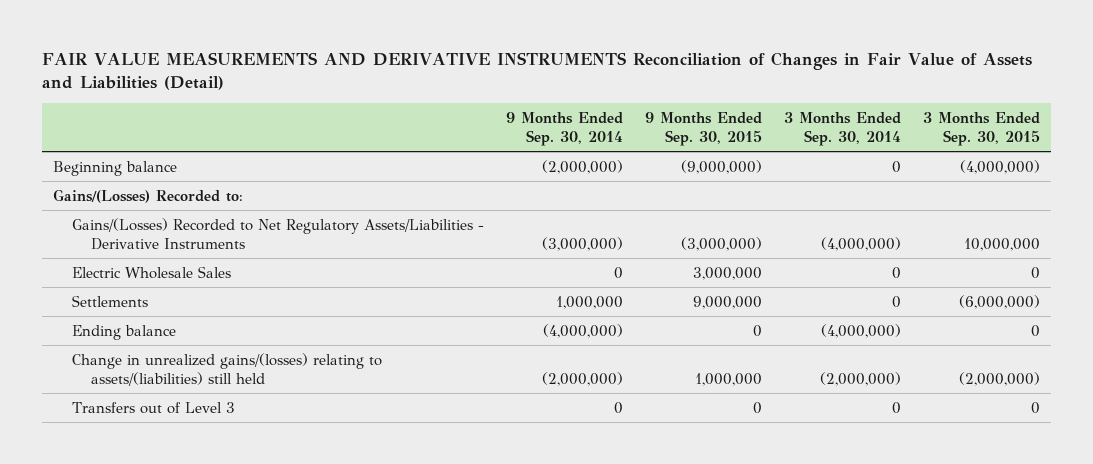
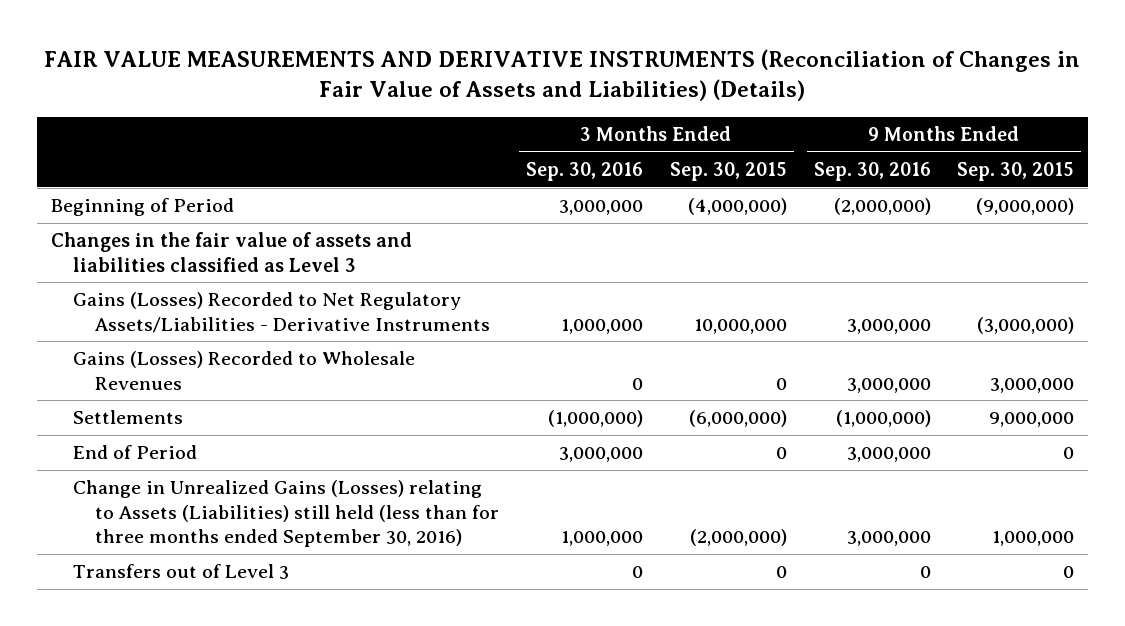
- FAIR VALUE MEASUREMENTS AND DERIVATIVE INSTRUMENTS Reconciliation of Changes in Fair Value of Assets and Liabilities (Detail)
+ FAIR VALUE MEASUREMENTS AND DERIVATIVE INSTRUMENTS (Reconciliation of Changes in Fair Value of Assets and Liabilities) (Details)
- | 9 Months Ended Sep. 30, 2014 | 9 Months Ended Sep. 30, 2015 | 3 Months Ended Sep. 30, 2014 | 3 Months Ended Sep. 30, 2015
+ | 3 Months Ended Sep. 30, 2016 | 3 Months Ended Sep. 30, 2015 | 9 Months Ended Sep. 30, 2016 | 9 Months Ended Sep. 30, 2015
- Beginning balance | (2,000,000) | (9,000,000) | 0 | (4,000,000)
- Gains/(Losses) Recorded to:
- Gains/(Losses) Recorded to Net Regulatory Assets/Liabilities - Derivative Instruments | (3,000,000) | (3,000,000) | (4,000,000) | 10,000,000
- Electric Wholesale Sales | 0 | 3,000,000 | 0 | 0
+ Beginning of Period | 3,000,000 | (4,000,000) | (2,000,000) | (9,000,000)
+ Changes in the fair value of assets and liabilities classified as Level 3
+ Gains (Losses) Recorded to Net Regulatory Assets/Liabilities - Derivative Instruments | 1,000,000 | 10,000,000 | 3,000,000 | (3,000,000)
+ Gains (Losses) Recorded to Wholesale Revenues | 0 | 0 | 3,000,000 | 3,000,000
- Ending balance | (4,000,000) | 0 | (4,000,000) | 0
- Change in unrealized gains/(losses) relating to assets/(liabilities) still held | (2,000,000) | 1,000,000 | (2,000,000) | (2,000,000)
+ End of Period | 3,000,000 | 0 | 3,000,000 | 0
+ Change in Unrealized Gains (Losses) relating to Assets (Liabilities) still held (less than for three months ended September 30, 2016) | 1,000,000 | (2,000,000) | 3,000,000 | 1,000,000

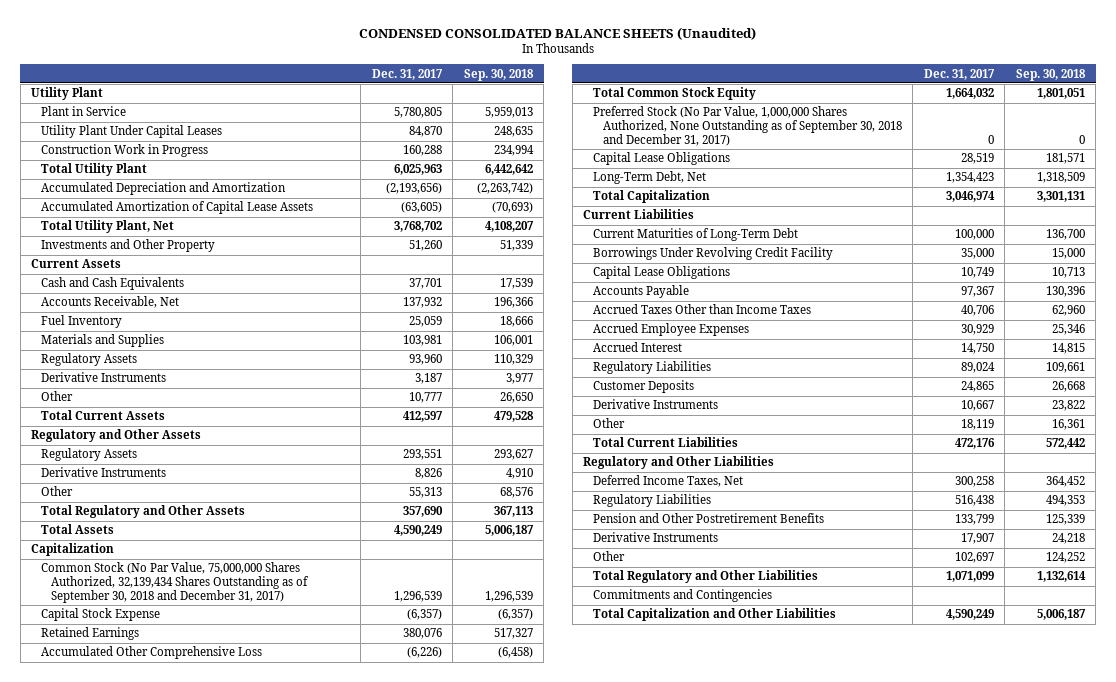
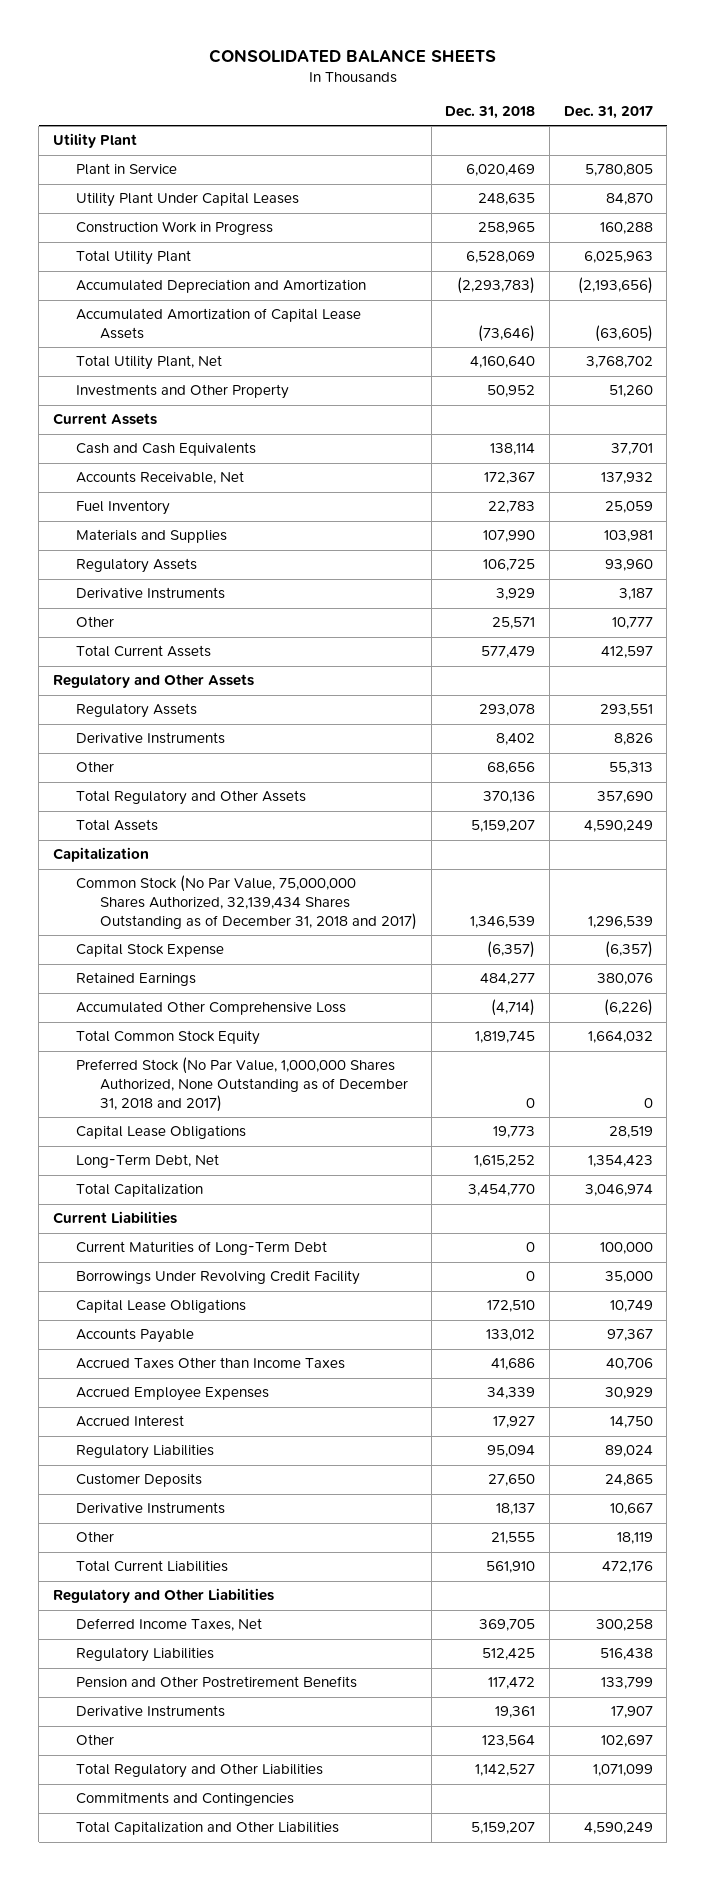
- CONDENSED CONSOLIDATED BALANCE SHEETS (Unaudited)
+ CONSOLIDATED BALANCE SHEETS
- | Dec. 31, 2017 | Sep. 30, 2018
+ | Dec. 31, 2018 | Dec. 31, 2017
- Common Stock (No Par Value, 75,000,000 Shares Authorized, 32,139,434 Shares Outstanding as of September 30, 2018 and December 31, 2017) | 1,296,539 | 1,296,539
+ Common Stock (No Par Value, 75,000,000 Shares Authorized, 32,139,434 Shares Outstanding as of December 31, 2018 and 2017) | 1,346,539 | 1,296,539
- Preferred Stock (No Par Value, 1,000,000 Shares Authorized, None Outstanding as of September 30, 2018 and December 31, 2017) | 0 | 0
+ Preferred Stock (No Par Value, 1,000,000 Shares Authorized, None Outstanding as of December 31, 2018 and 2017) | 0 | 0

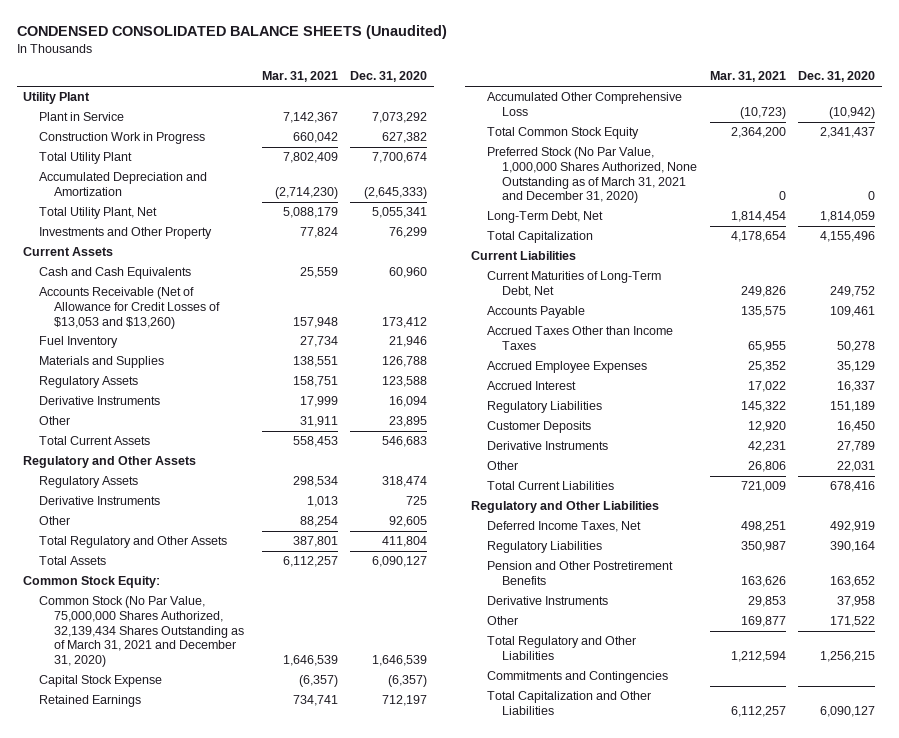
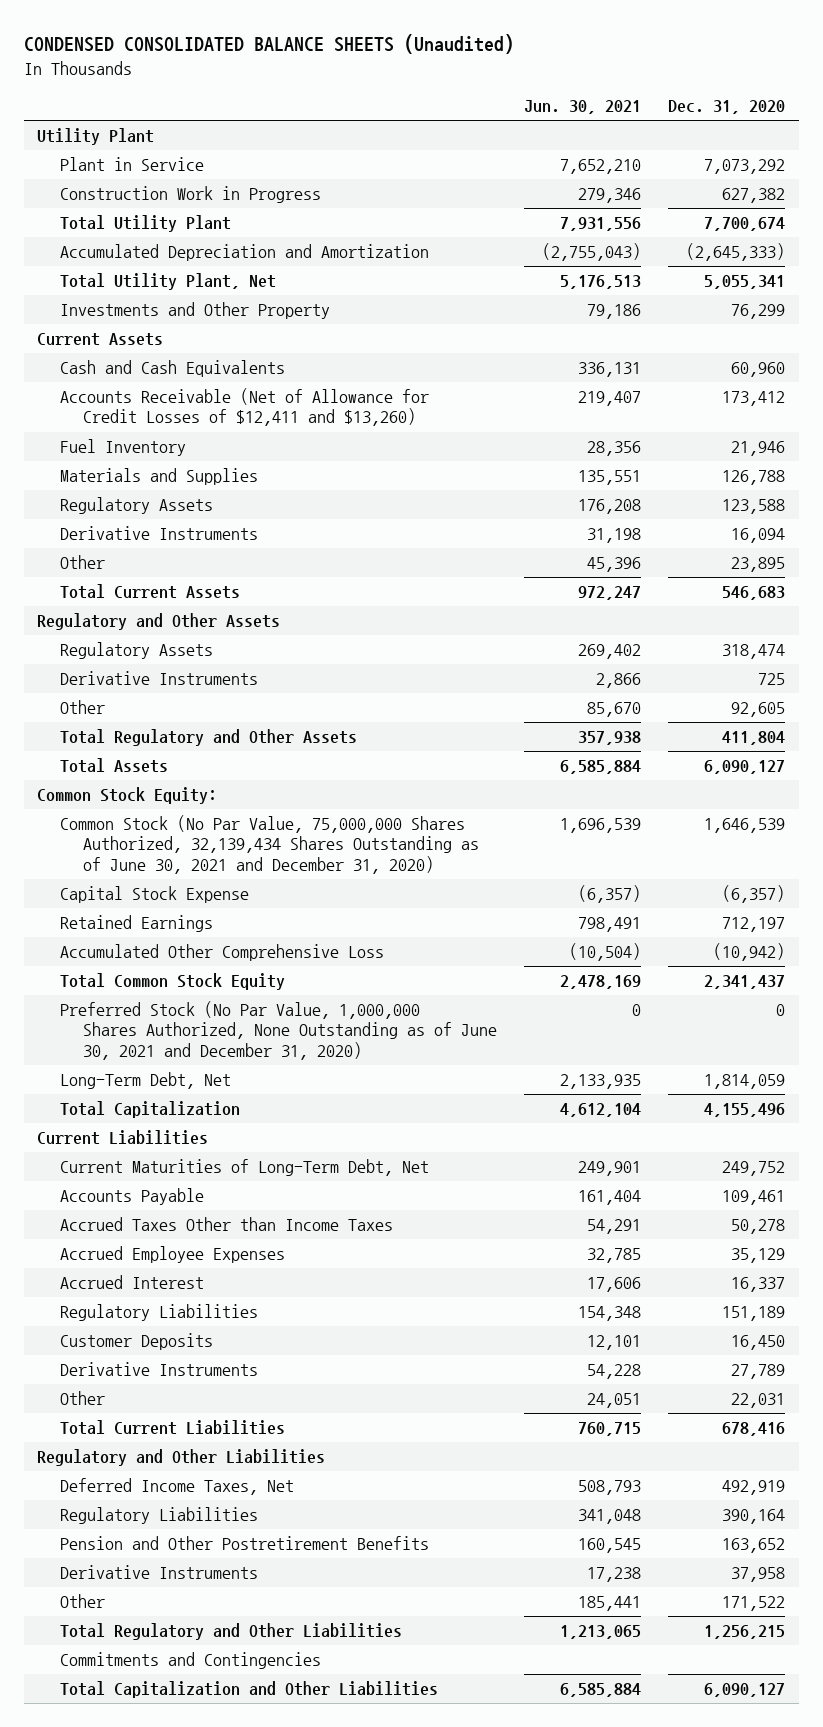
- | Mar. 31, 2021 | Dec. 31, 2020
+ | Jun. 30, 2021 | Dec. 31, 2020
- Accounts Receivable (Net of Allowance for Credit Losses of $13,053 and $13,260) | 157,948 | 173,412
+ Accounts Receivable (Net of Allowance for Credit Losses of $12,411 and $13,260) | 219,407 | 173,412
- Common Stock (No Par Value, 75,000,000 Shares Authorized, 32,139,434 Shares Outstanding as of March 31, 2021 and December 31, 2020) | 1,646,539 | 1,646,539
+ Common Stock (No Par Value, 75,000,000 Shares Authorized, 32,139,434 Shares Outstanding as of June 30, 2021 and December 31, 2020) | 1,696,539 | 1,646,539
- Preferred Stock (No Par Value, 1,000,000 Shares Authorized, None Outstanding as of March 31, 2021 and December 31, 2020) | 0 | 0
+ Preferred Stock (No Par Value, 1,000,000 Shares Authorized, None Outstanding as of June 30, 2021 and December 31, 2020) | 0 | 0

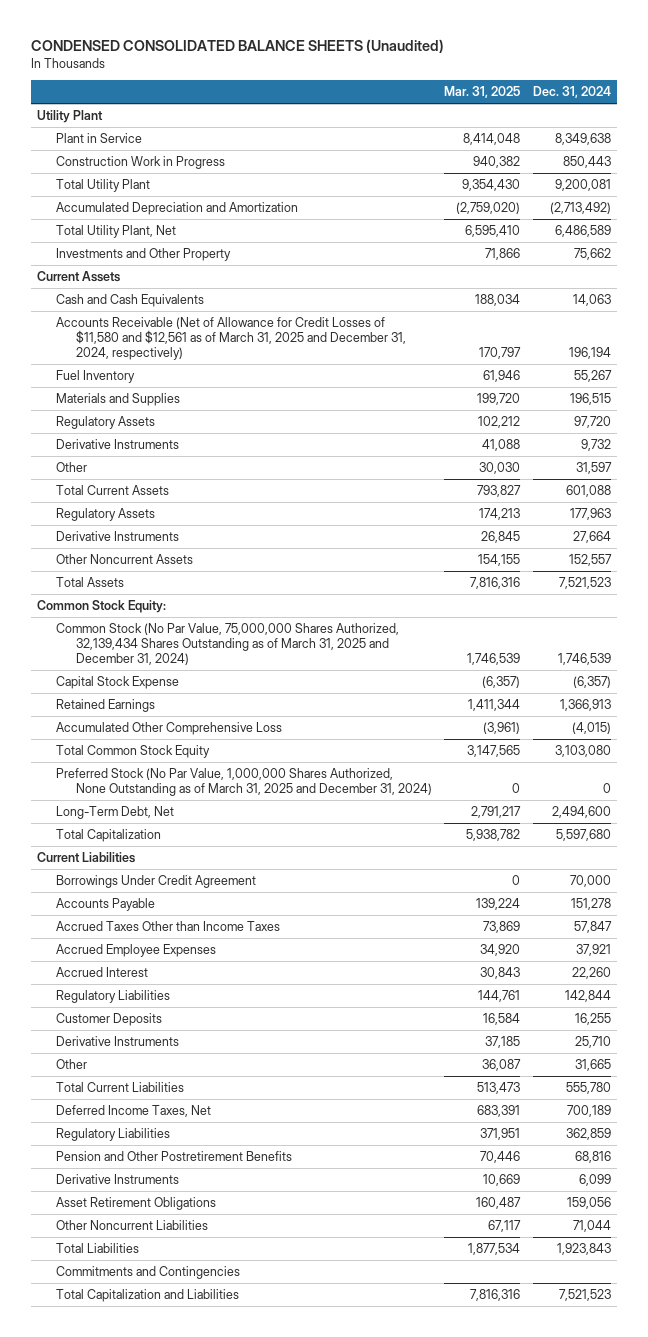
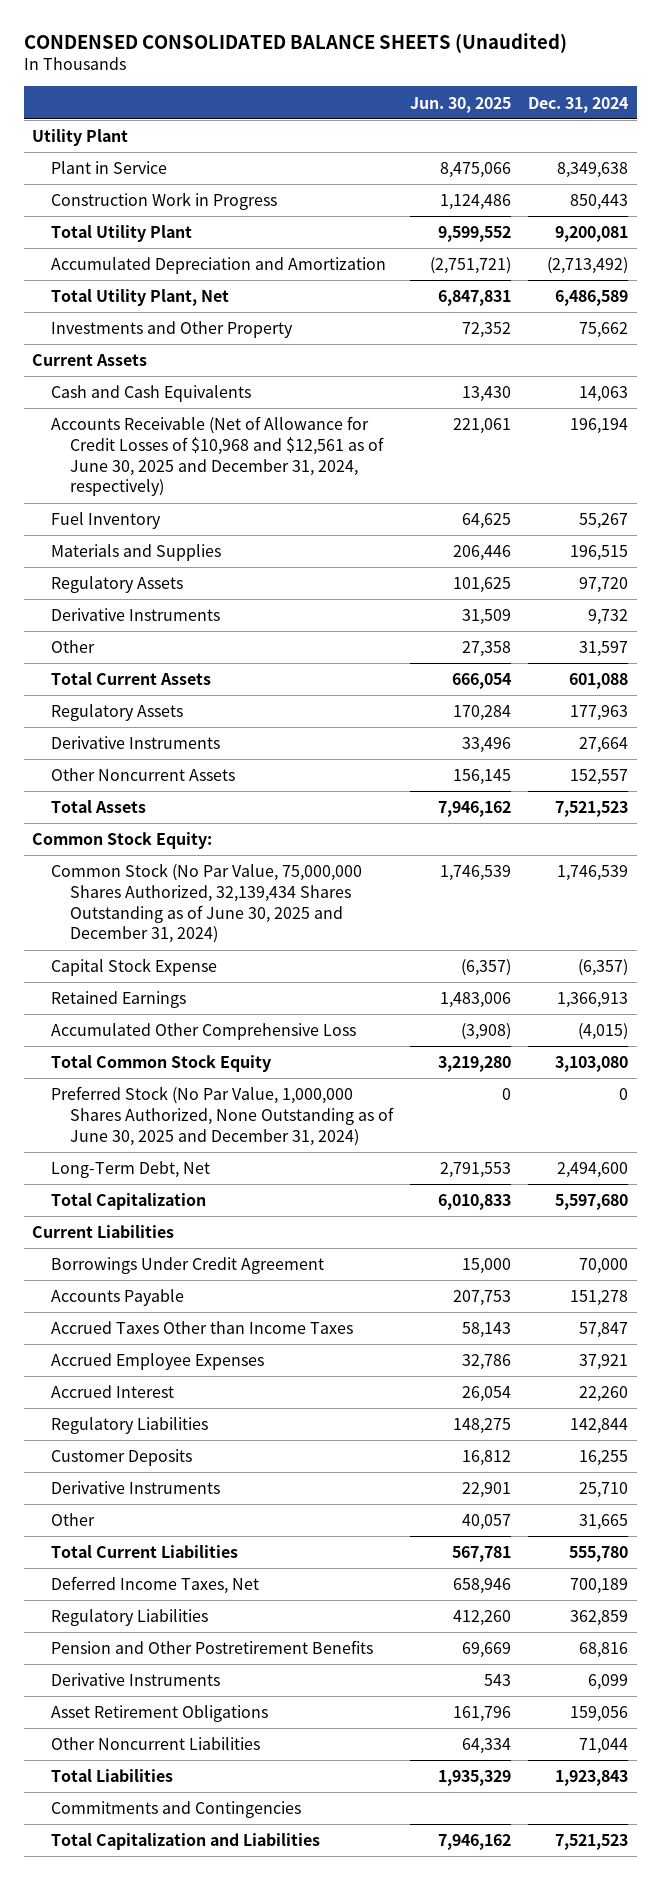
- | Mar. 31, 2025 | Dec. 31, 2024
+ | Jun. 30, 2025 | Dec. 31, 2024
- Accounts Receivable (Net of Allowance for Credit Losses of $11,580 and $12,561 as of March 31, 2025 and December 31, 2024, respectively) | 170,797 | 196,194
+ Accounts Receivable (Net of Allowance for Credit Losses of $10,968 and $12,561 as of June 30, 2025 and December 31, 2024, respectively) | 221,061 | 196,194
- Common Stock (No Par Value, 75,000,000 Shares Authorized, 32,139,434 Shares Outstanding as of March 31, 2025 and December 31, 2024) | 1,746,539 | 1,746,539
+ Common Stock (No Par Value, 75,000,000 Shares Authorized, 32,139,434 Shares Outstanding as of June 30, 2025 and December 31, 2024) | 1,746,539 | 1,746,539
- Preferred Stock (No Par Value, 1,000,000 Shares Authorized, None Outstanding as of March 31, 2025 and December 31, 2024) | 0 | 0
+ Preferred Stock (No Par Value, 1,000,000 Shares Authorized, None Outstanding as of June 30, 2025 and December 31, 2024) | 0 | 0

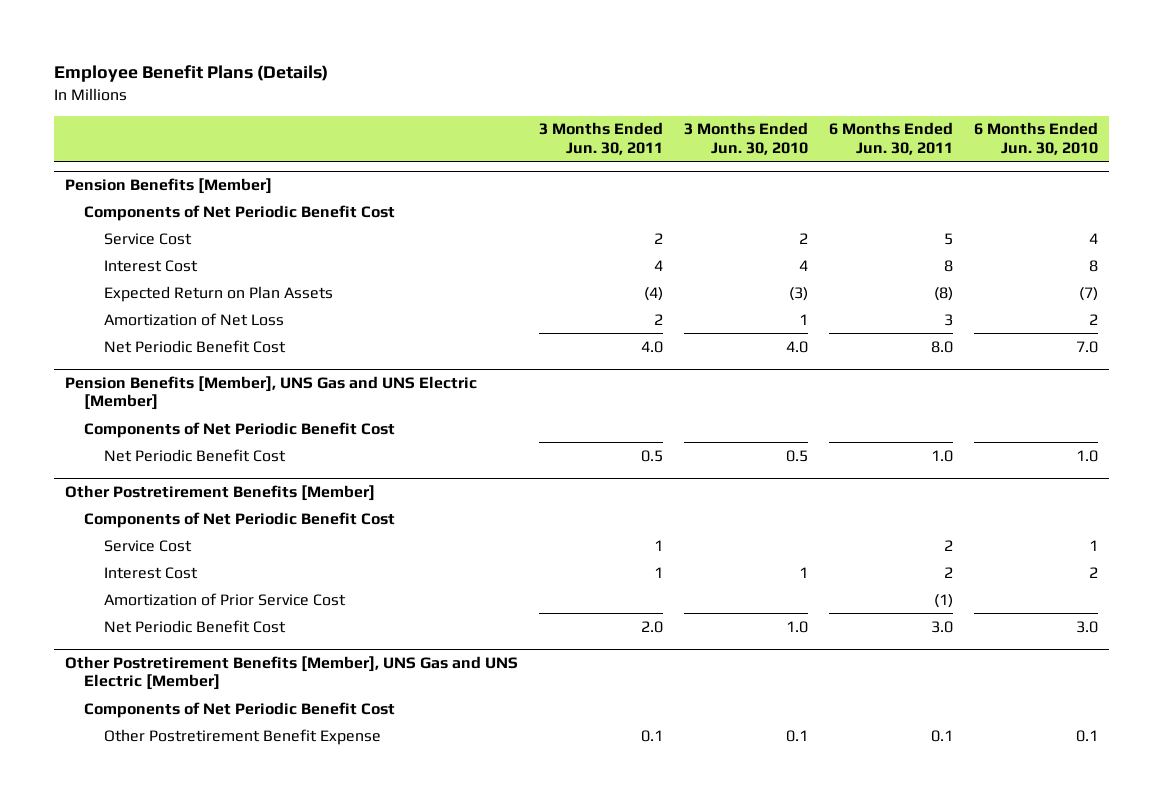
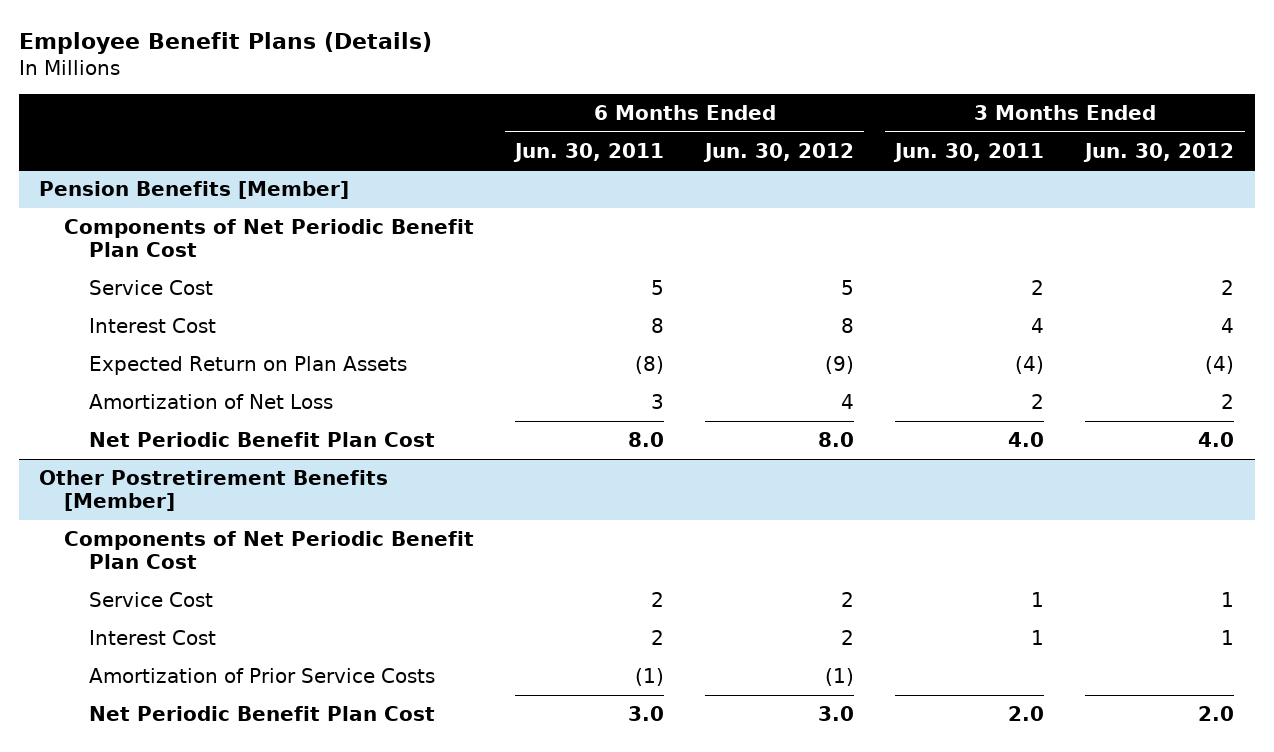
- | 3 Months Ended Jun. 30, 2011 | 3 Months Ended Jun. 30, 2010 | 6 Months Ended Jun. 30, 2011 | 6 Months Ended Jun. 30, 2010
+ | 6 Months Ended Jun. 30, 2011 | 6 Months Ended Jun. 30, 2012 | 3 Months Ended Jun. 30, 2011 | 3 Months Ended Jun. 30, 2012
@ Pension Benefits [Member]
- Components of Net Periodic Benefit Cost
+ Components of Net Periodic Benefit Plan Cost
- Net Periodic Benefit Cost | 4.0 | 4.0 | 8.0 | 7.0
- Pension Benefits [Member], UNS Gas and UNS Electric [Member]
- Components of Net Periodic Benefit Cost
- Net Periodic Benefit Cost | 0.5 | 0.5 | 1.0 | 1.0
@ Pension Benefits [Member]
+ Net Periodic Benefit Plan Cost | 8.0 | 8.0 | 4.0 | 4.0
@ Other Postretirement Benefits [Member]
- Components of Net Periodic Benefit Cost
+ Components of Net Periodic Benefit Plan Cost
- Amortization of Prior Service Cost | | | (1) |
- Net Periodic Benefit Cost | 2.0 | 1.0 | 3.0 | 3.0
- Other Postretirement Benefits [Member], UNS Gas and UNS Electric [Member]
- Components of Net Periodic Benefit Cost
- Other Postretirement Benefit Expense | 0.1 | 0.1 | 0.1 | 0.1
@ Other Postretirement Benefits [Member]
+ Amortization of Prior Service Costs | (1) | (1) | |
+ Net Periodic Benefit Plan Cost | 3.0 | 3.0 | 2.0 | 2.0

